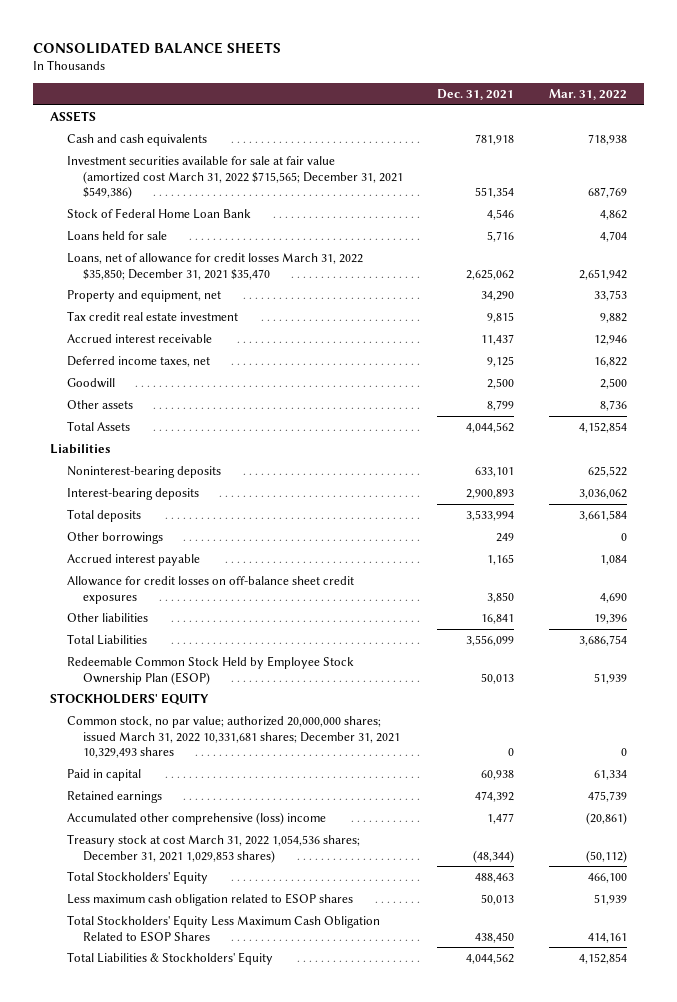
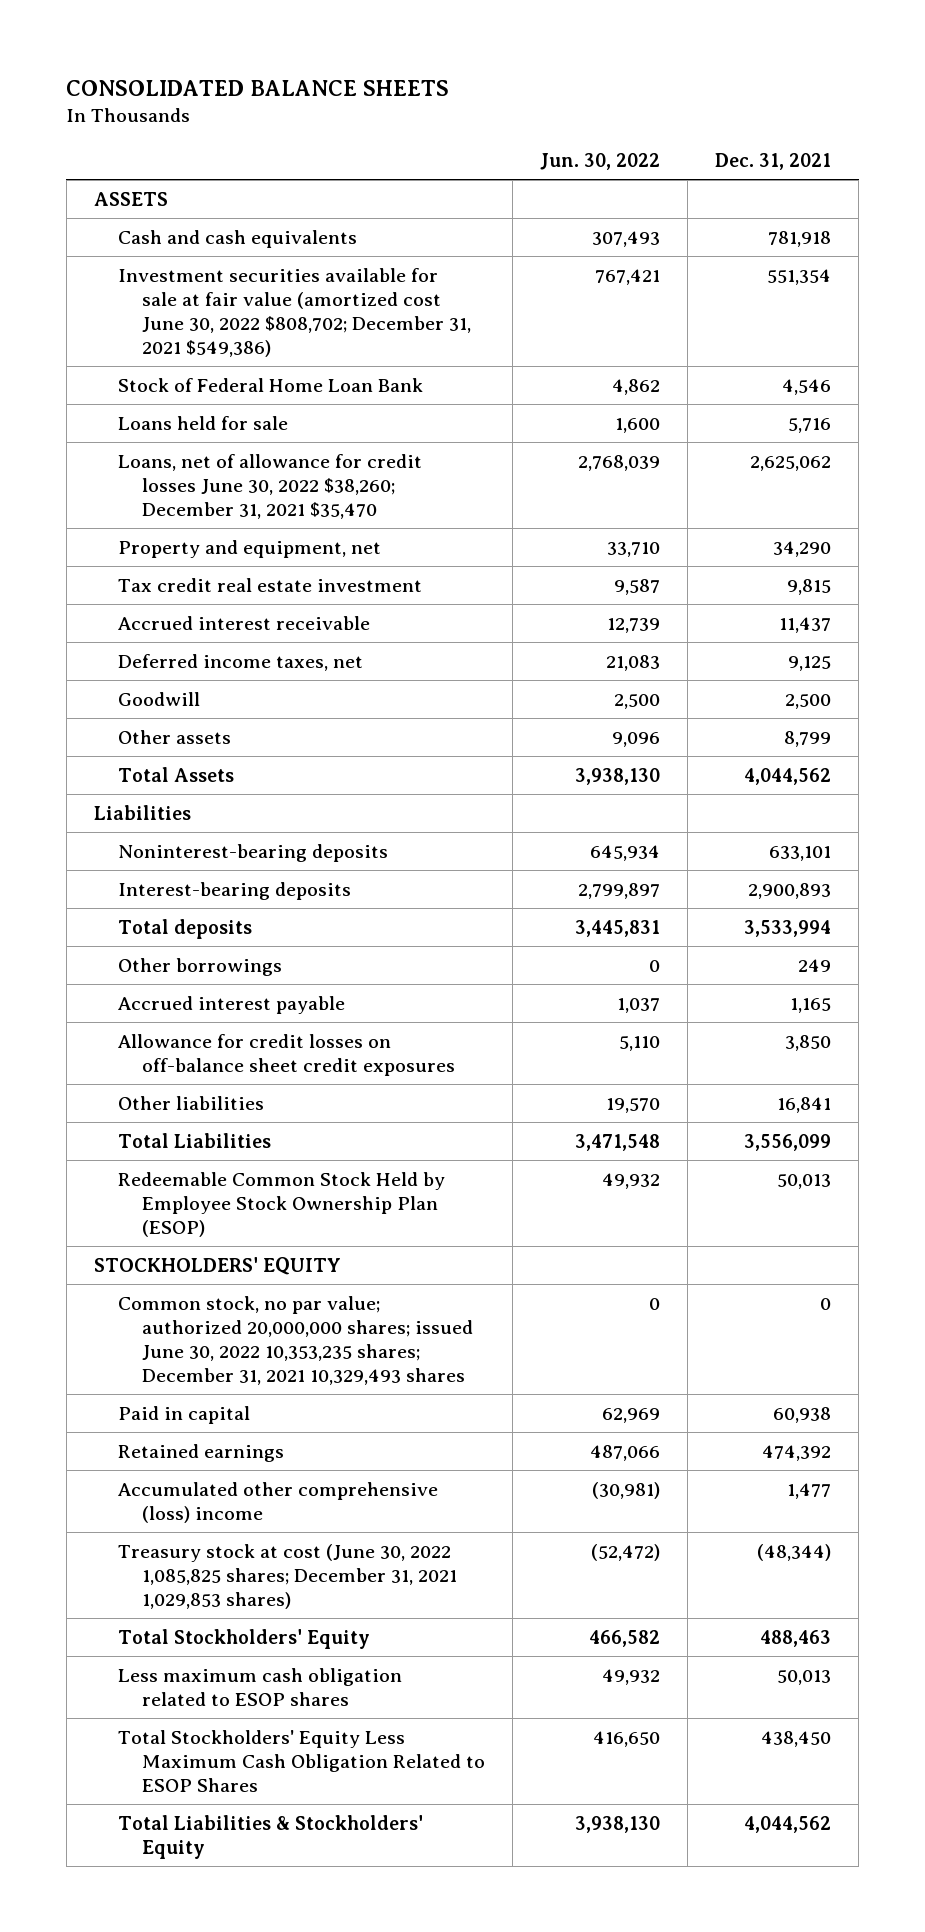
- | Dec. 31, 2021 | Mar. 31, 2022
+ | Jun. 30, 2022 | Dec. 31, 2021
- Investment securities available for sale at fair value (amortized cost March 31, 2022 $715,565; December 31, 2021 $549,386) | 551,354 | 687,769
+ Investment securities available for sale at fair value (amortized cost June 30, 2022 $808,702; December 31, 2021 $549,386) | 767,421 | 551,354
- Loans, net of allowance for credit losses March 31, 2022 $35,850; December 31, 2021 $35,470 | 2,625,062 | 2,651,942
+ Loans, net of allowance for credit losses June 30, 2022 $38,260; December 31, 2021 $35,470 | 2,768,039 | 2,625,062
- Common stock, no par value; authorized 20,000,000 shares; issued March 31, 2022 10,331,681 shares; December 31, 2021 10,329,493 shares | 0 | 0
+ Common stock, no par value; authorized 20,000,000 shares; issued June 30, 2022 10,353,235 shares; December 31, 2021 10,329,493 shares | 0 | 0
- Treasury stock at cost March 31, 2022 1,054,536 shares; December 31, 2021 1,029,853 shares) | (48,344) | (50,112)
+ Treasury stock at cost (June 30, 2022 1,085,825 shares; December 31, 2021 1,029,853 shares) | (52,472) | (48,344)

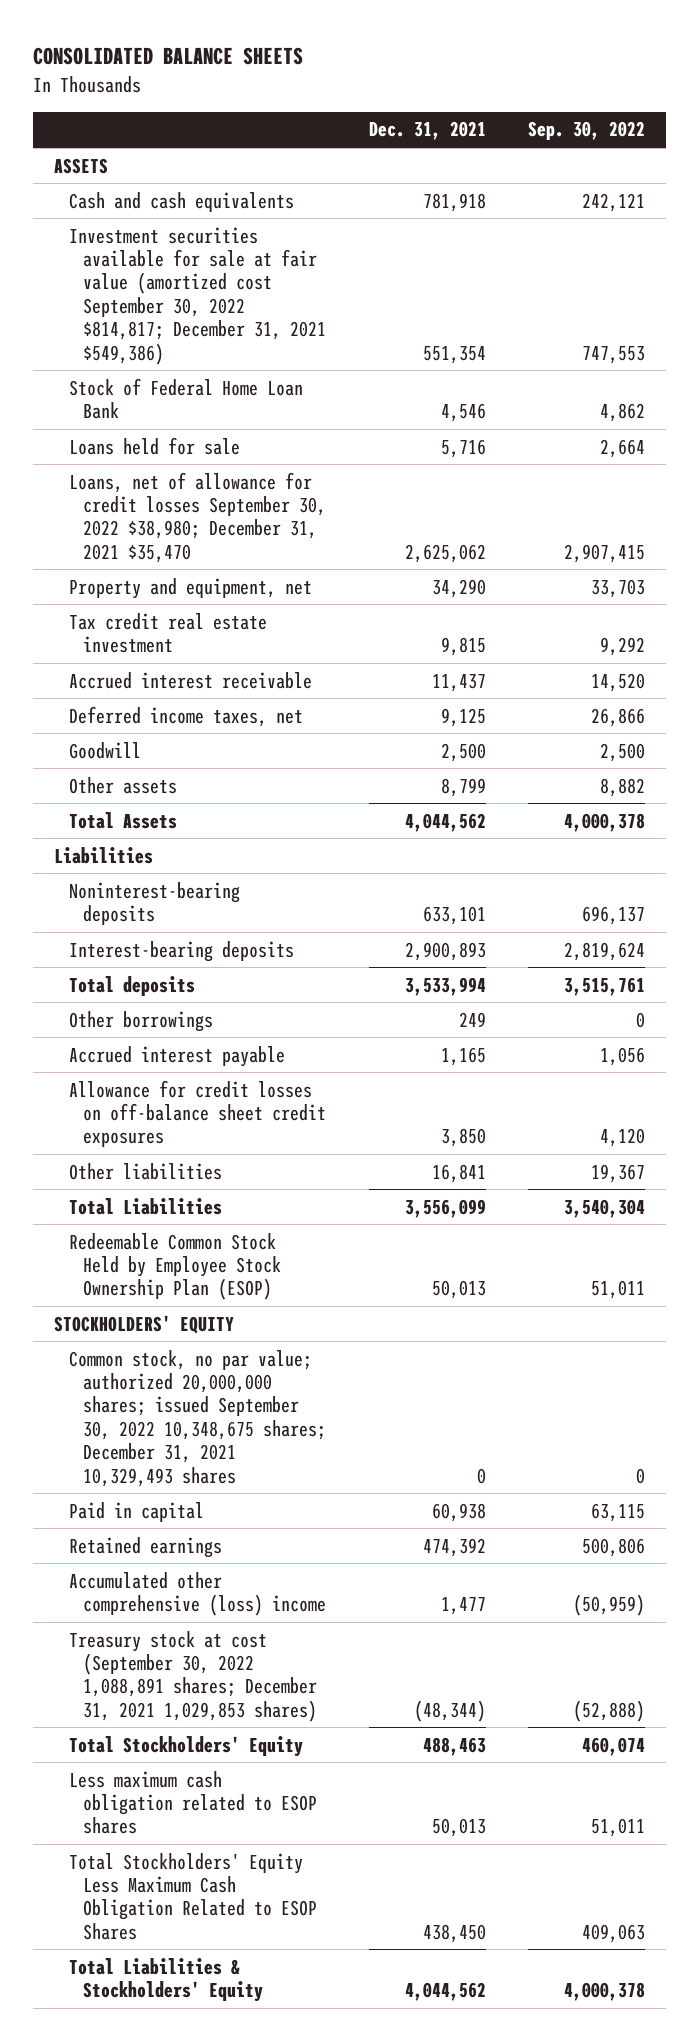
- | Jun. 30, 2022 | Dec. 31, 2021
+ | Dec. 31, 2021 | Sep. 30, 2022
- Investment securities available for sale at fair value (amortized cost June 30, 2022 $808,702; December 31, 2021 $549,386) | 767,421 | 551,354
+ Investment securities available for sale at fair value (amortized cost September 30, 2022 $814,817; December 31, 2021 $549,386) | 551,354 | 747,553
- Loans, net of allowance for credit losses June 30, 2022 $38,260; December 31, 2021 $35,470 | 2,768,039 | 2,625,062
+ Loans, net of allowance for credit losses September 30, 2022 $38,980; December 31, 2021 $35,470 | 2,625,062 | 2,907,415
- Common stock, no par value; authorized 20,000,000 shares; issued June 30, 2022 10,353,235 shares; December 31, 2021 10,329,493 shares | 0 | 0
+ Common stock, no par value; authorized 20,000,000 shares; issued September 30, 2022 10,348,675 shares; December 31, 2021 10,329,493 shares | 0 | 0
- Treasury stock at cost (June 30, 2022 1,085,825 shares; December 31, 2021 1,029,853 shares) | (52,472) | (48,344)
+ Treasury stock at cost (September 30, 2022 1,088,891 shares; December 31, 2021 1,029,853 shares) | (48,344) | (52,888)

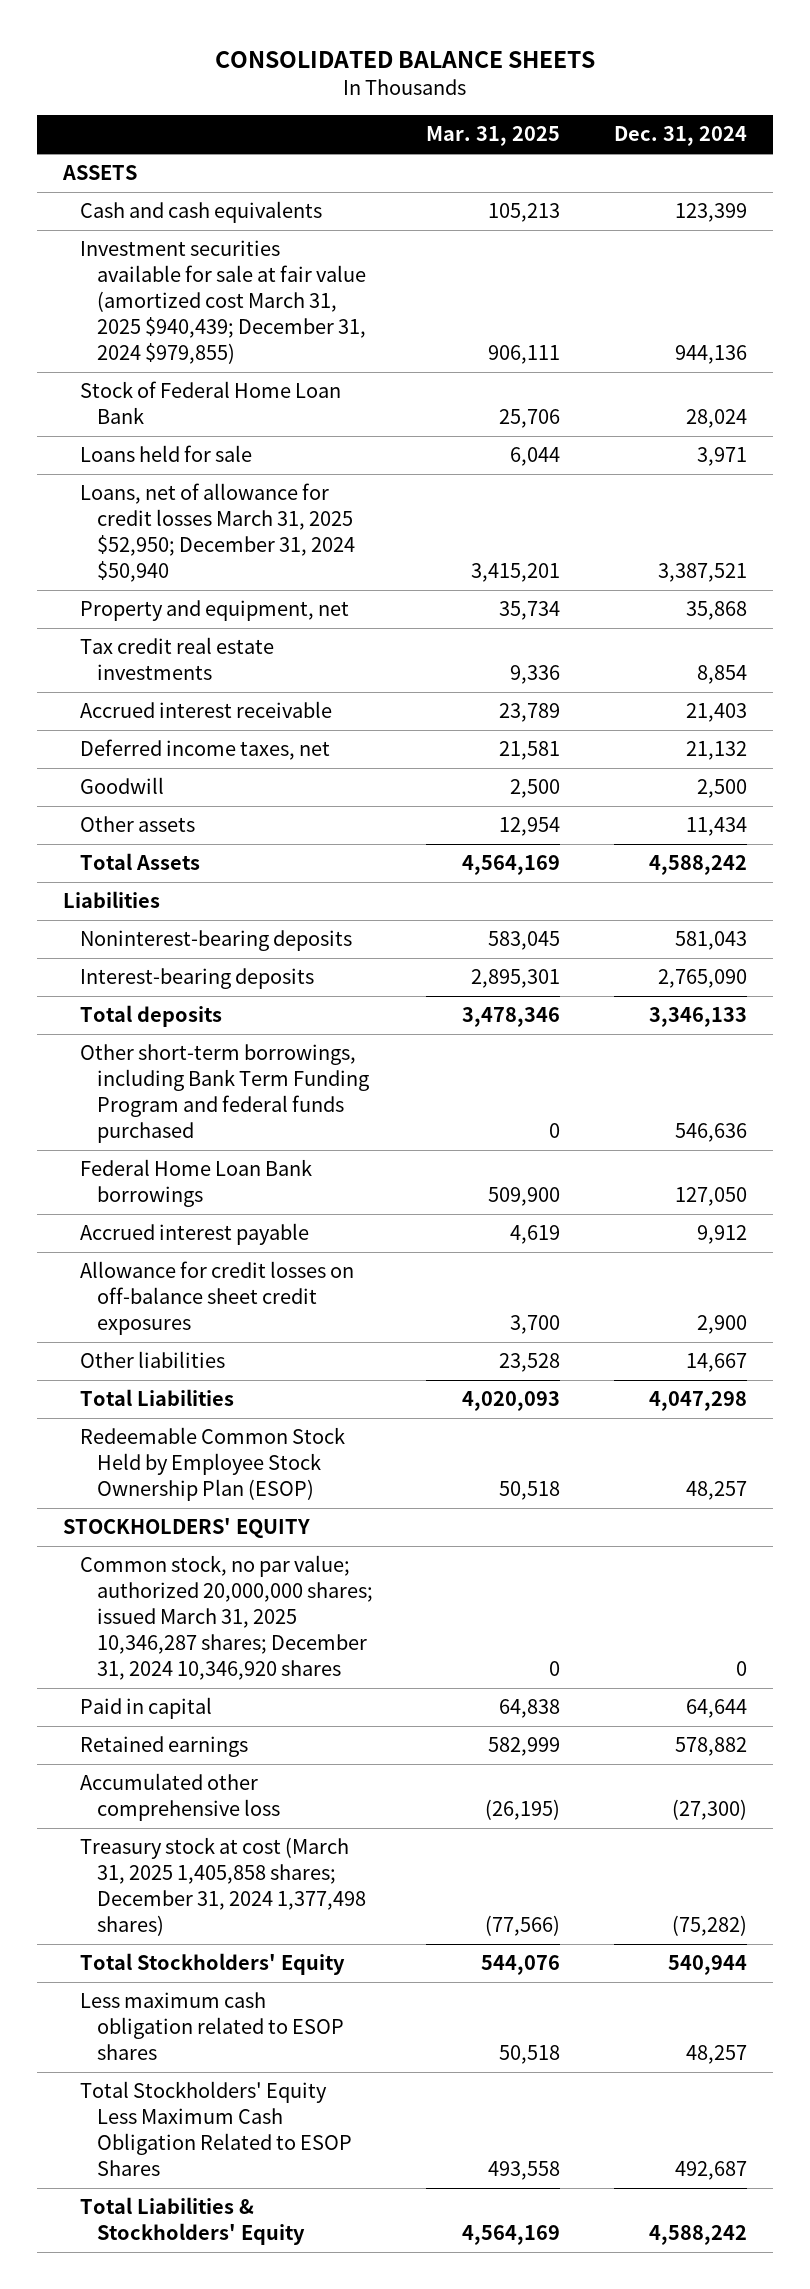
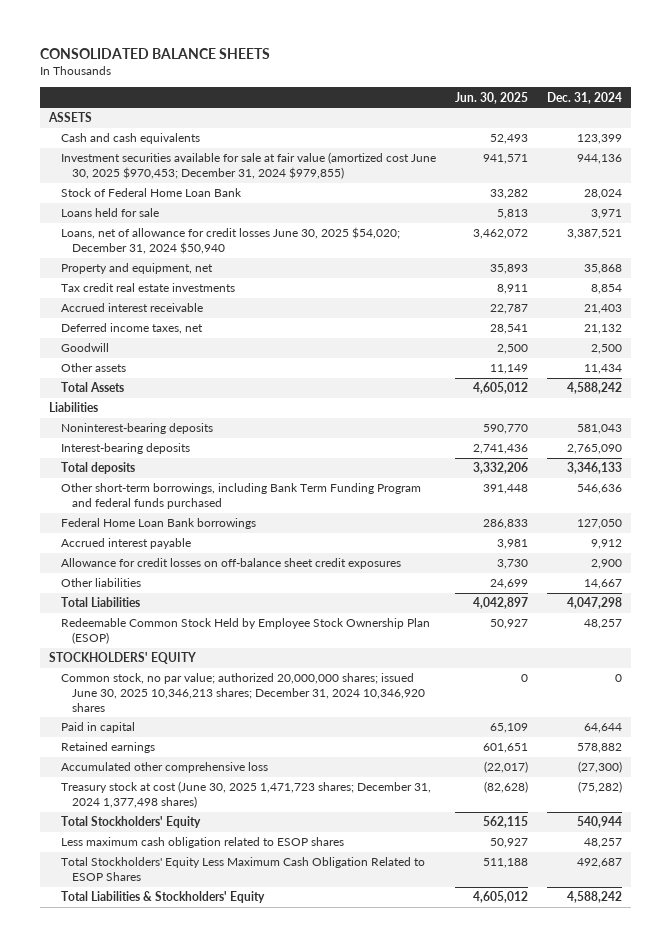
- | Mar. 31, 2025 | Dec. 31, 2024
+ | Jun. 30, 2025 | Dec. 31, 2024
- Investment securities available for sale at fair value (amortized cost March 31, 2025 $940,439; December 31, 2024 $979,855) | 906,111 | 944,136
+ Investment securities available for sale at fair value (amortized cost June 30, 2025 $970,453; December 31, 2024 $979,855) | 941,571 | 944,136
- Loans, net of allowance for credit losses March 31, 2025 $52,950; December 31, 2024 $50,940 | 3,415,201 | 3,387,521
+ Loans, net of allowance for credit losses June 30, 2025 $54,020; December 31, 2024 $50,940 | 3,462,072 | 3,387,521
- Common stock, no par value; authorized 20,000,000 shares; issued March 31, 2025 10,346,287 shares; December 31, 2024 10,346,920 shares | 0 | 0
+ Common stock, no par value; authorized 20,000,000 shares; issued June 30, 2025 10,346,213 shares; December 31, 2024 10,346,920 shares | 0 | 0
- Treasury stock at cost (March 31, 2025 1,405,858 shares; December 31, 2024 1,377,498 shares) | (77,566) | (75,282)
+ Treasury stock at cost (June 30, 2025 1,471,723 shares; December 31, 2024 1,377,498 shares) | (82,628) | (75,282)

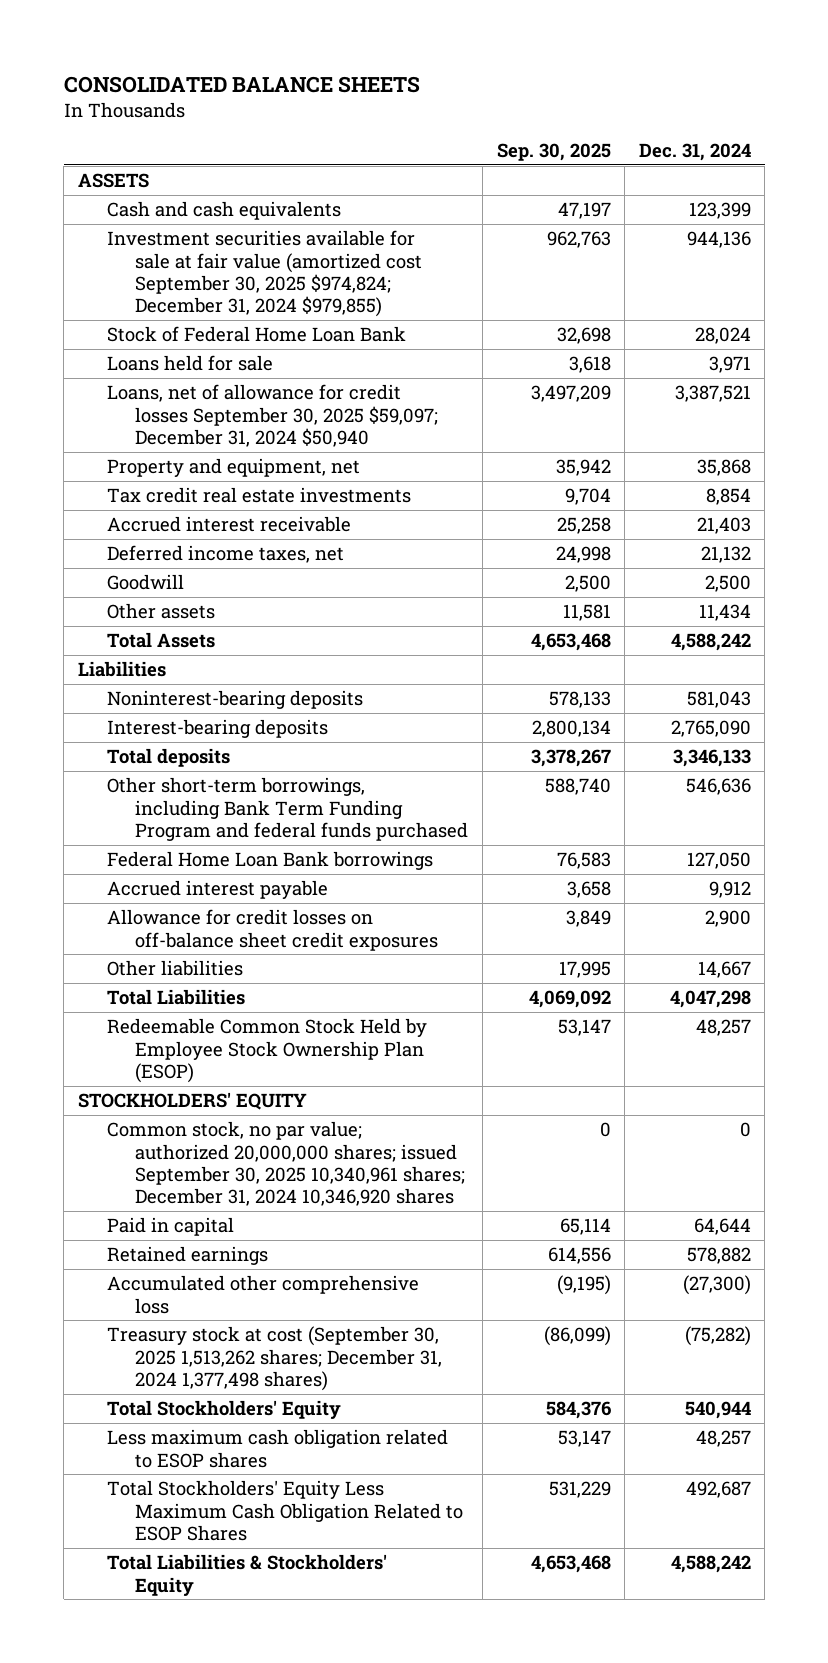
- | Jun. 30, 2025 | Dec. 31, 2024
+ | Sep. 30, 2025 | Dec. 31, 2024
- Investment securities available for sale at fair value (amortized cost June 30, 2025 $970,453; December 31, 2024 $979,855) | 941,571 | 944,136
+ Investment securities available for sale at fair value (amortized cost September 30, 2025 $974,824; December 31, 2024 $979,855) | 962,763 | 944,136
- Loans, net of allowance for credit losses June 30, 2025 $54,020; December 31, 2024 $50,940 | 3,462,072 | 3,387,521
+ Loans, net of allowance for credit losses September 30, 2025 $59,097; December 31, 2024 $50,940 | 3,497,209 | 3,387,521
- Common stock, no par value; authorized 20,000,000 shares; issued June 30, 2025 10,346,213 shares; December 31, 2024 10,346,920 shares | 0 | 0
+ Common stock, no par value; authorized 20,000,000 shares; issued September 30, 2025 10,340,961 shares; December 31, 2024 10,346,920 shares | 0 | 0
- Treasury stock at cost (June 30, 2025 1,471,723 shares; December 31, 2024 1,377,498 shares) | (82,628) | (75,282)
+ Treasury stock at cost (September 30, 2025 1,513,262 shares; December 31, 2024 1,377,498 shares) | (86,099) | (75,282)

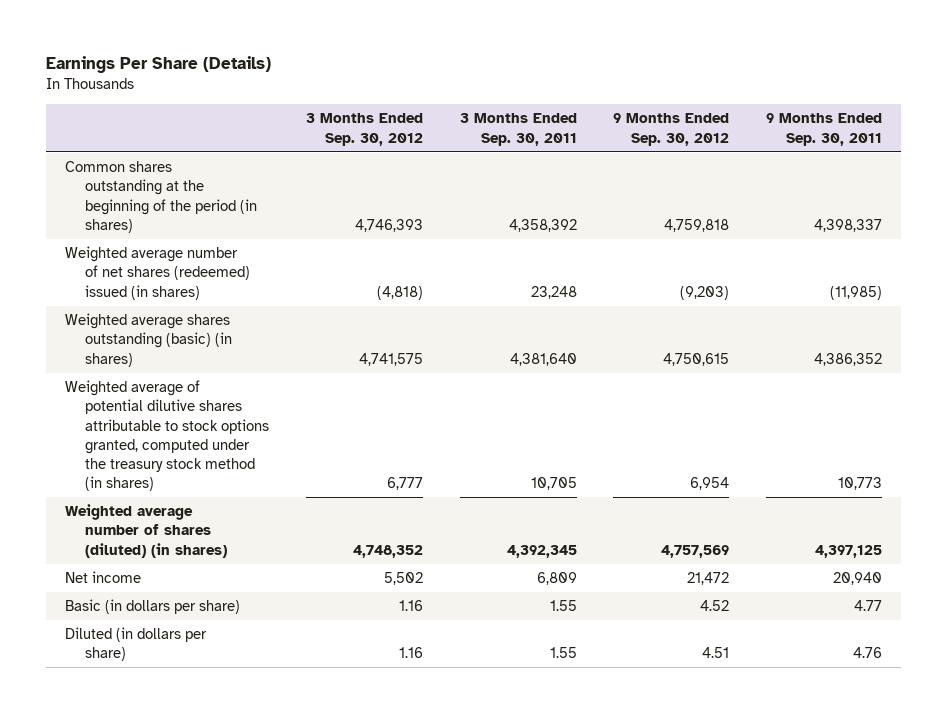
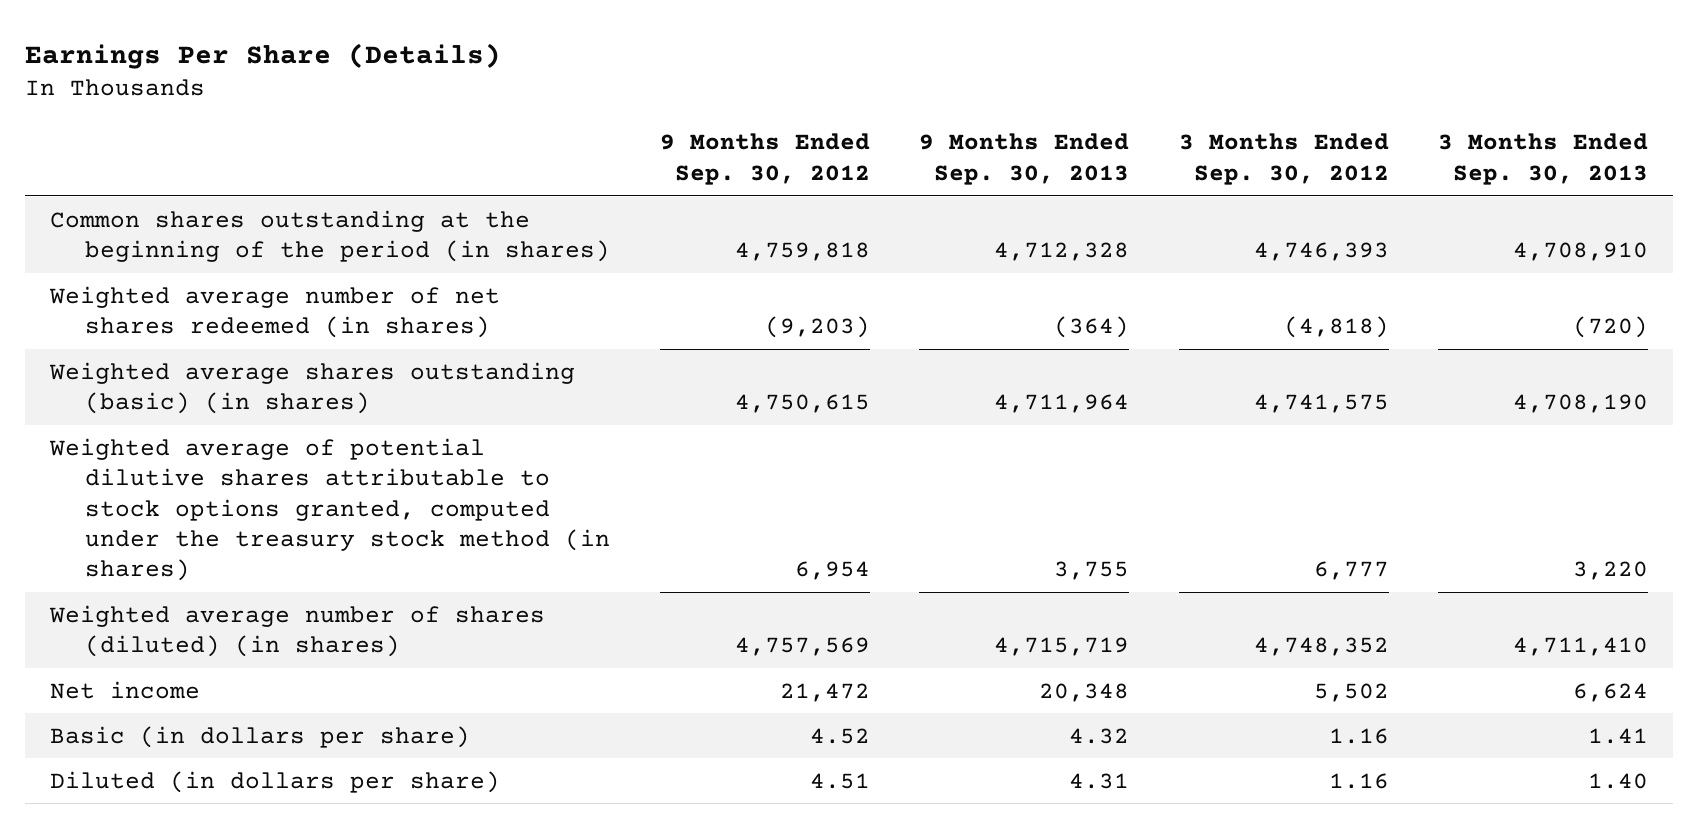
- | 3 Months Ended Sep. 30, 2012 | 3 Months Ended Sep. 30, 2011 | 9 Months Ended Sep. 30, 2012 | 9 Months Ended Sep. 30, 2011
+ | 9 Months Ended Sep. 30, 2012 | 9 Months Ended Sep. 30, 2013 | 3 Months Ended Sep. 30, 2012 | 3 Months Ended Sep. 30, 2013
- Weighted average number of net shares (redeemed) issued (in shares) | (4,818) | 23,248 | (9,203) | (11,985)
+ Weighted average number of net shares redeemed (in shares) | (9,203) | (364) | (4,818) | (720)

